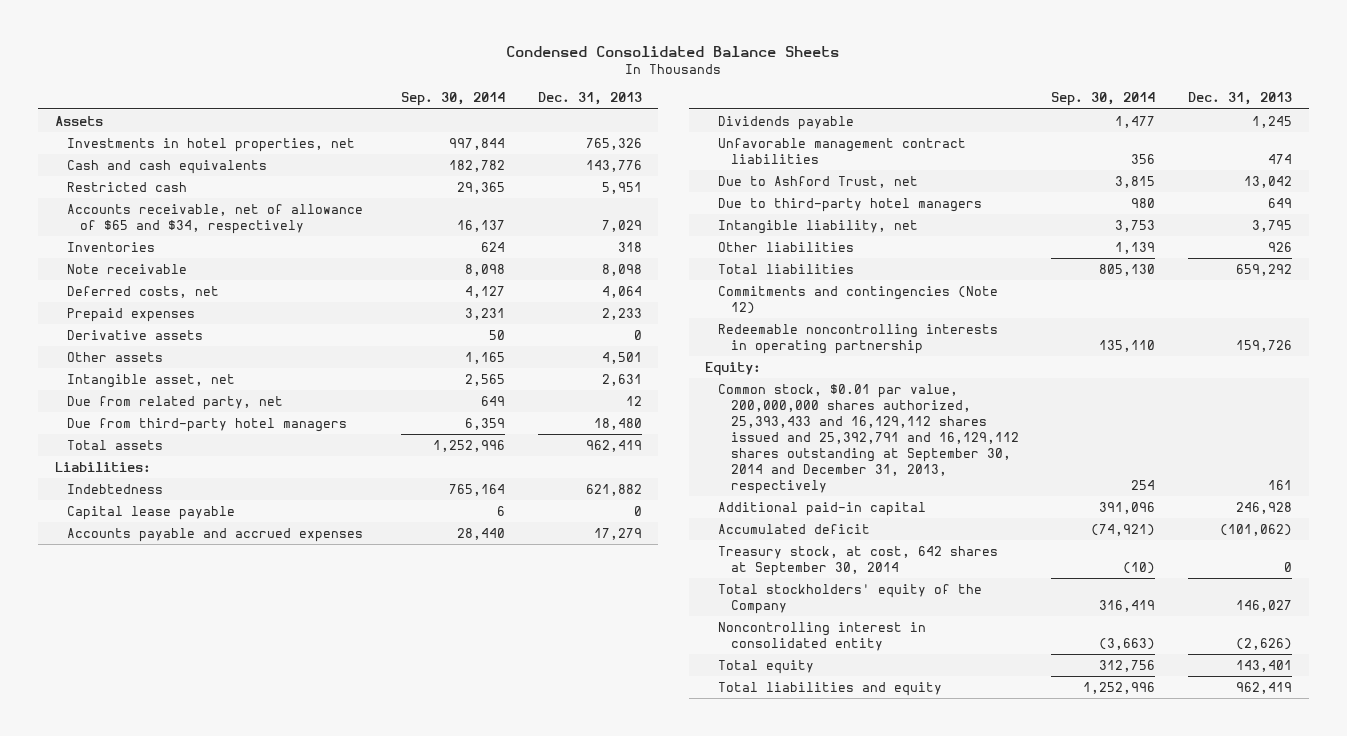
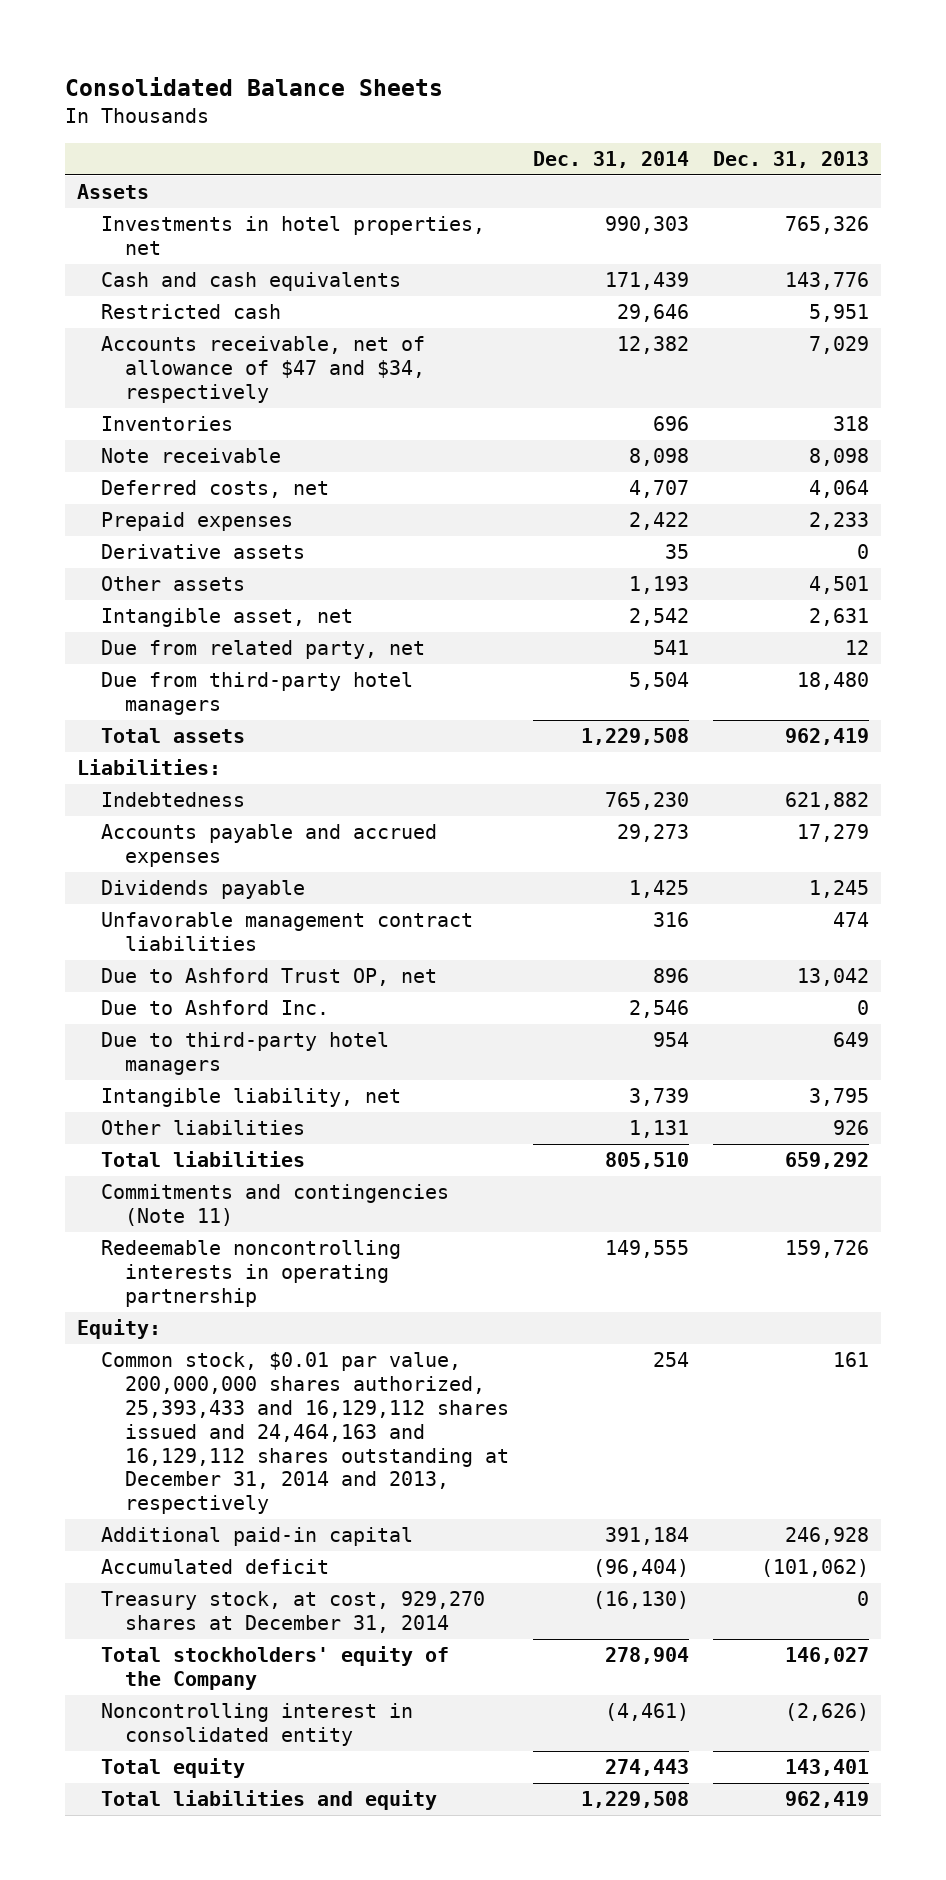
- Condensed Consolidated Balance Sheets
+ Consolidated Balance Sheets
- | Sep. 30, 2014 | Dec. 31, 2013
+ | Dec. 31, 2014 | Dec. 31, 2013
- Accounts receivable, net of allowance of $65 and $34, respectively | 16,137 | 7,029
+ Accounts receivable, net of allowance of $47 and $34, respectively | 12,382 | 7,029
- Capital lease payable | 6 | 0
- Due to Ashford Trust, net | 3,815 | 13,042
+ Due to Ashford Trust OP, net | 896 | 13,042
+ Due to Ashford Inc. | 2,546 | 0
- Commitments and contingencies (Note 12)
+ Commitments and contingencies (Note 11)
- Common stock, $0.01 par value, 200,000,000 shares authorized, 25,393,433 and 16,129,112 shares issued and 25,392,791 and 16,129,112 shares outstanding at September 30, 2014 and December 31, 2013, respectively | 254 | 161
+ Common stock, $0.01 par value, 200,000,000 shares authorized, 25,393,433 and 16,129,112 shares issued and 24,464,163 and 16,129,112 shares outstanding at December 31, 2014 and 2013, respectively | 254 | 161
- Treasury stock, at cost, 642 shares at September 30, 2014 | (10) | 0
+ Treasury stock, at cost, 929,270 shares at December 31, 2014 | (16,130) | 0

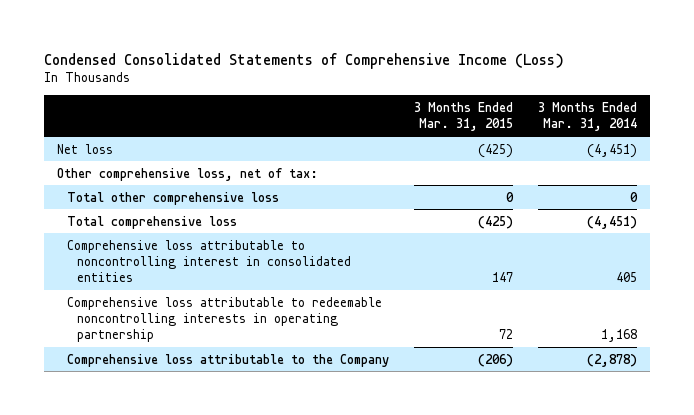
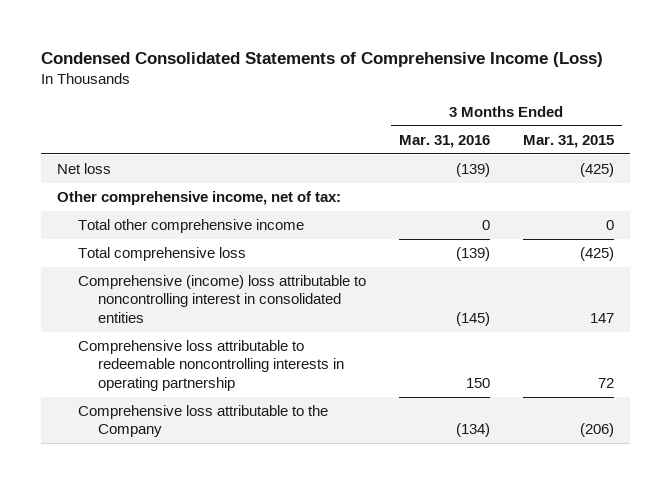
- | 3 Months Ended Mar. 31, 2015 | 3 Months Ended Mar. 31, 2014
+ | 3 Months Ended Mar. 31, 2016 | 3 Months Ended Mar. 31, 2015
- Other comprehensive loss, net of tax:
- Total other comprehensive loss | 0 | 0
+ Other comprehensive income, net of tax:
+ Total other comprehensive income | 0 | 0
- Comprehensive loss attributable to noncontrolling interest in consolidated entities | 147 | 405
+ Comprehensive (income) loss attributable to noncontrolling interest in consolidated entities | (145) | 147

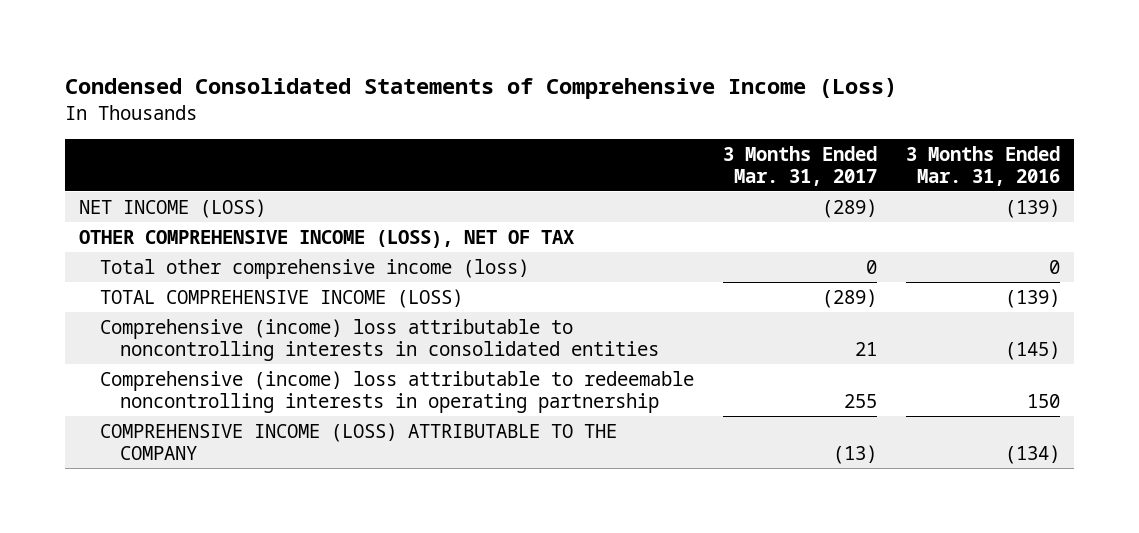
- | 3 Months Ended Mar. 31, 2016 | 3 Months Ended Mar. 31, 2015
+ | 3 Months Ended Mar. 31, 2017 | 3 Months Ended Mar. 31, 2016
- Net loss | (139) | (425)
- Other comprehensive income, net of tax:
- Total other comprehensive income | 0 | 0
- Total comprehensive loss | (139) | (425)
- Comprehensive (income) loss attributable to noncontrolling interest in consolidated entities | (145) | 147
- Comprehensive loss attributable to redeemable noncontrolling interests in operating partnership | 150 | 72
- Comprehensive loss attributable to the Company | (134) | (206)
+ NET INCOME (LOSS) | (289) | (139)
+ OTHER COMPREHENSIVE INCOME (LOSS), NET OF TAX
+ Total other comprehensive income (loss) | 0 | 0
+ TOTAL COMPREHENSIVE INCOME (LOSS) | (289) | (139)
+ Comprehensive (income) loss attributable to noncontrolling interests in consolidated entities | 21 | (145)
+ Comprehensive (income) loss attributable to redeemable noncontrolling interests in operating partnership | 255 | 150
+ COMPREHENSIVE INCOME (LOSS) ATTRIBUTABLE TO THE COMPANY | (13) | (134)

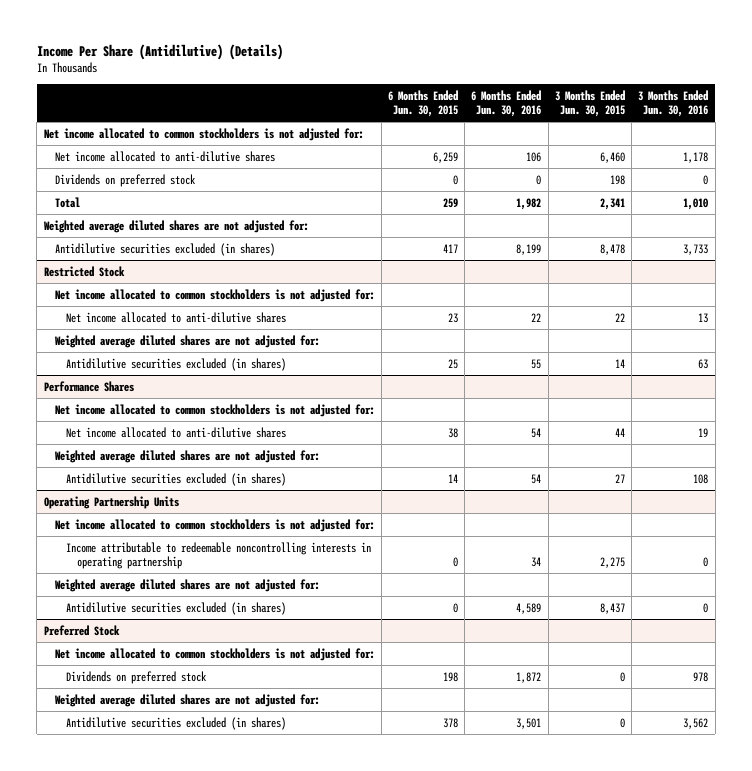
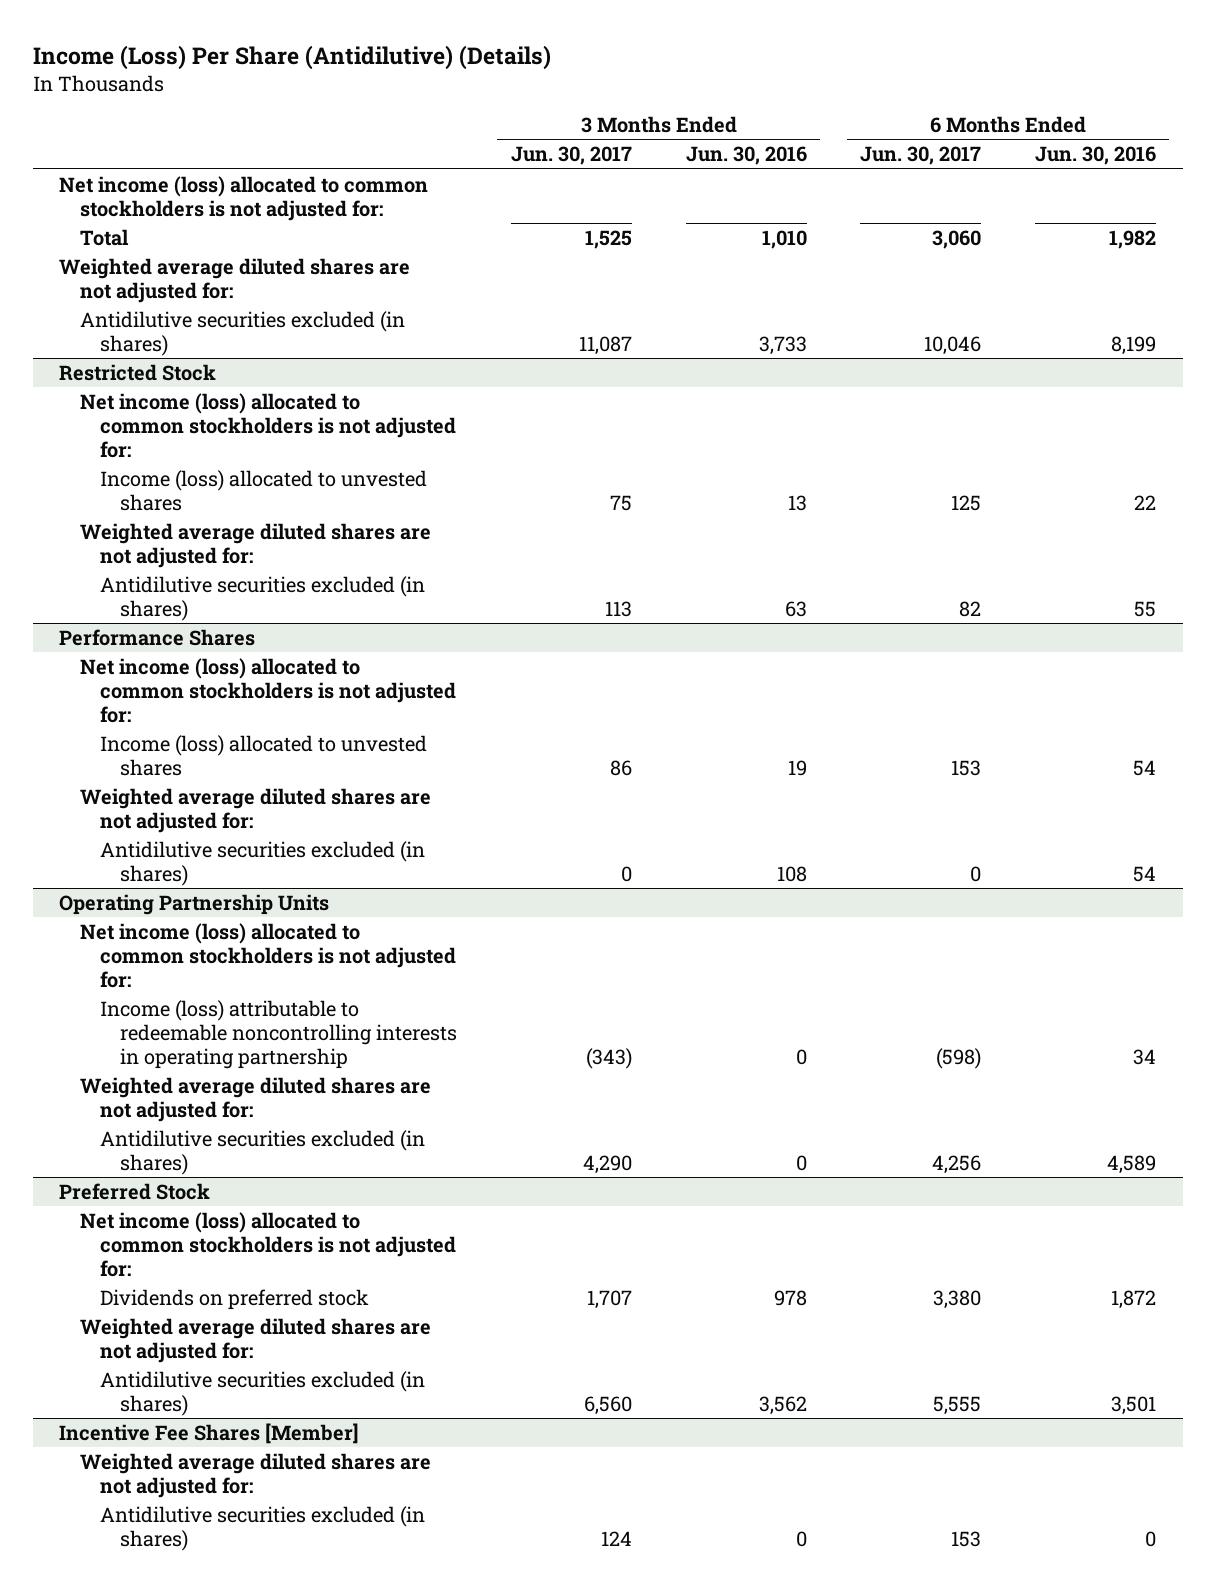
- Income Per Share (Antidilutive) (Details)
+ Income (Loss) Per Share (Antidilutive) (Details)
- | 6 Months Ended Jun. 30, 2015 | 6 Months Ended Jun. 30, 2016 | 3 Months Ended Jun. 30, 2015 | 3 Months Ended Jun. 30, 2016
+ | 3 Months Ended Jun. 30, 2017 | 3 Months Ended Jun. 30, 2016 | 6 Months Ended Jun. 30, 2017 | 6 Months Ended Jun. 30, 2016
- Net income allocated to common stockholders is not adjusted for:
- Net income allocated to anti-dilutive shares | 6,259 | 106 | 6,460 | 1,178
- Dividends on preferred stock | 0 | 0 | 198 | 0
+ Net income (loss) allocated to common stockholders is not adjusted for:
@ Restricted Stock
- Net income allocated to common stockholders is not adjusted for:
- Net income allocated to anti-dilutive shares | 23 | 22 | 22 | 13
+ Net income (loss) allocated to common stockholders is not adjusted for:
+ Income (loss) allocated to unvested shares | 75 | 13 | 125 | 22
@ Performance Shares
- Net income allocated to common stockholders is not adjusted for:
- Net income allocated to anti-dilutive shares | 38 | 54 | 44 | 19
+ Net income (loss) allocated to common stockholders is not adjusted for:
+ Income (loss) allocated to unvested shares | 86 | 19 | 153 | 54
@ Operating Partnership Units
- Net income allocated to common stockholders is not adjusted for:
- Income attributable to redeemable noncontrolling interests in operating partnership | 0 | 34 | 2,275 | 0
+ Net income (loss) allocated to common stockholders is not adjusted for:
+ Income (loss) attributable to redeemable noncontrolling interests in operating partnership | (343) | 0 | (598) | 34
@ Preferred Stock
- Net income allocated to common stockholders is not adjusted for:
+ Net income (loss) allocated to common stockholders is not adjusted for:
+ Incentive Fee Shares [Member]
+ Weighted average diluted shares are not adjusted for:
+ Antidilutive securities excluded (in shares) | 124 | 0 | 153 | 0

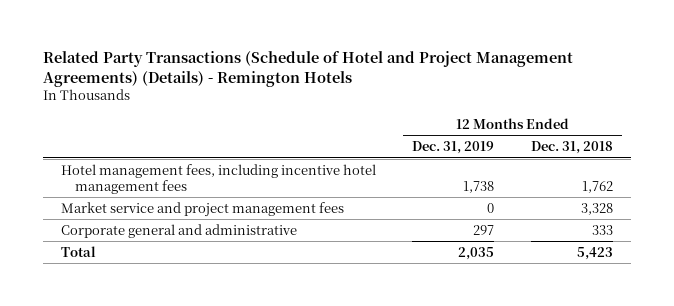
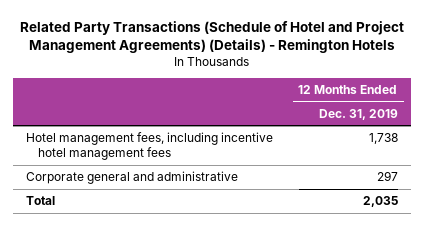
- | 12 Months Ended Dec. 31, 2019 | 12 Months Ended Dec. 31, 2018
+ | 12 Months Ended Dec. 31, 2019
- Market service and project management fees | 0 | 3,328

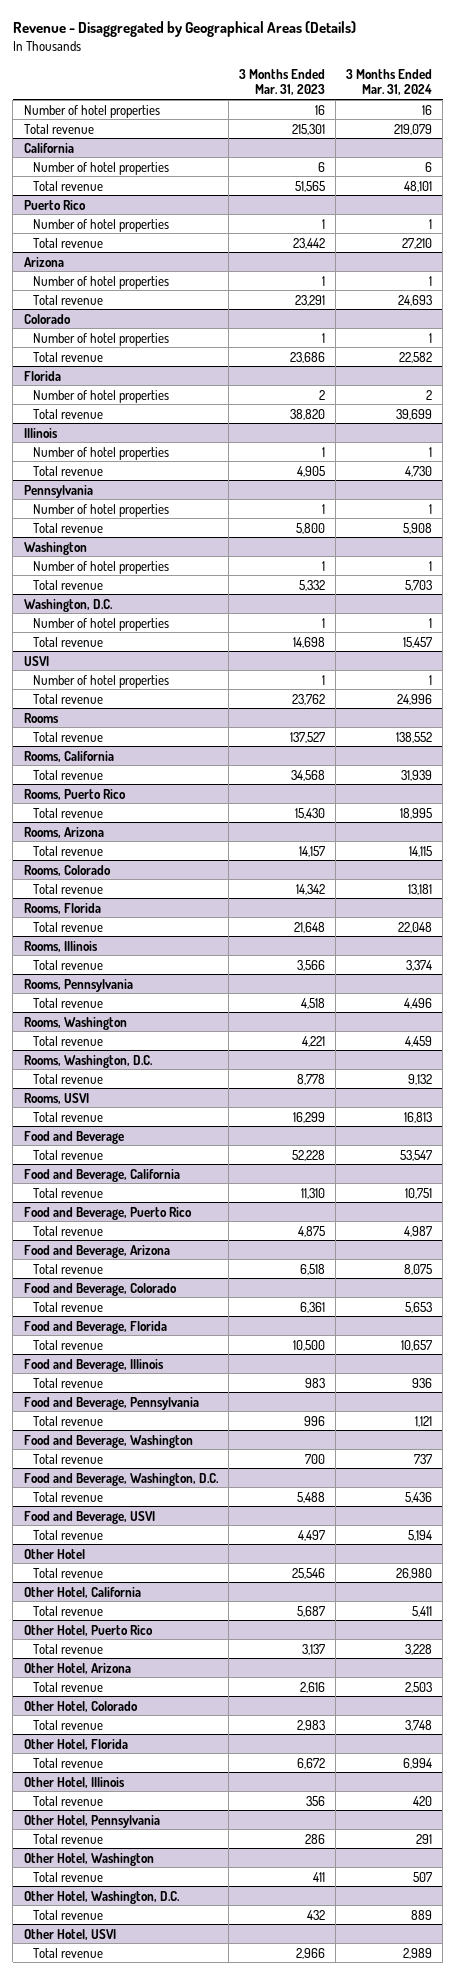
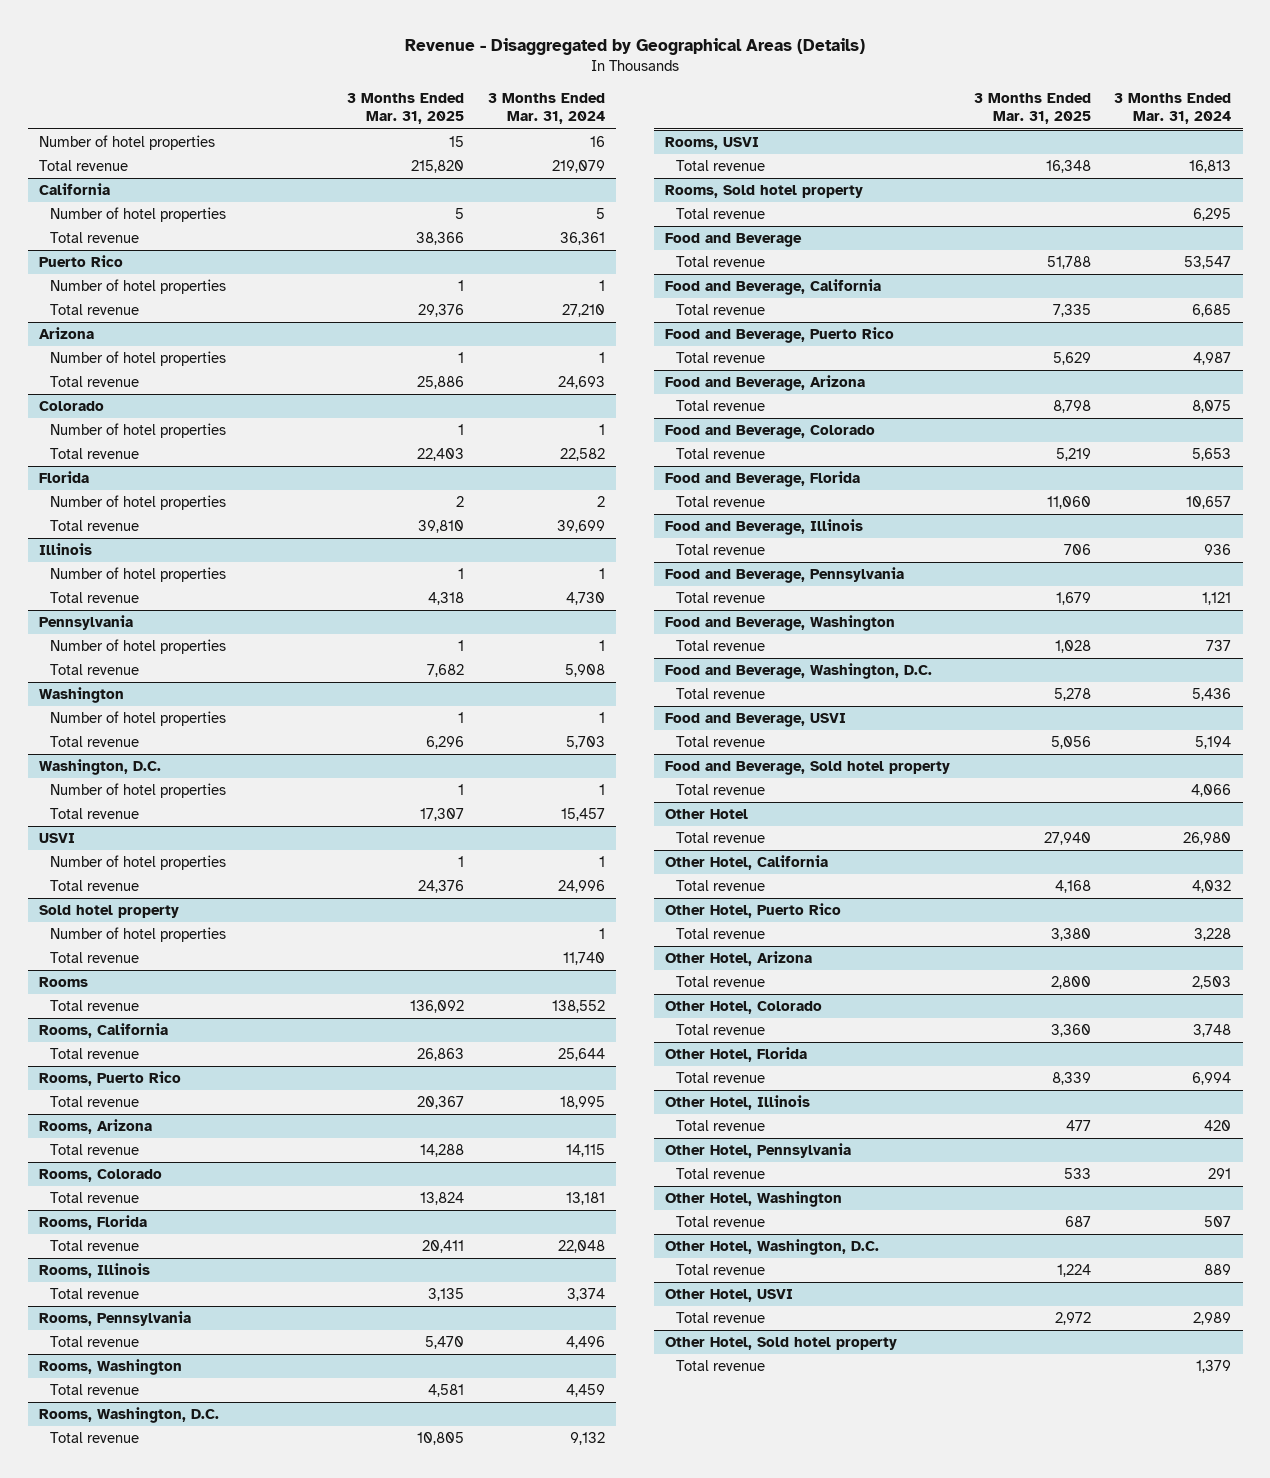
- | 3 Months Ended Mar. 31, 2023 | 3 Months Ended Mar. 31, 2024
+ | 3 Months Ended Mar. 31, 2025 | 3 Months Ended Mar. 31, 2024
@ California
- Number of hotel properties | 6 | 6
- Total revenue | 51,565 | 48,101
+ Number of hotel properties | 5 | 5
+ Total revenue | 38,366 | 36,361
+ Sold hotel property
+ Number of hotel properties | | 1
+ Total revenue | | 11,740
@ Rooms, California
- Total revenue | 34,568 | 31,939
+ Total revenue | 26,863 | 25,644
+ Rooms, Sold hotel property
+ Total revenue | | 6,295
@ Food and Beverage, California
- Total revenue | 11,310 | 10,751
+ Total revenue | 7,335 | 6,685
+ Food and Beverage, Sold hotel property
+ Total revenue | | 4,066
@ Other Hotel, California
- Total revenue | 5,687 | 5,411
+ Total revenue | 4,168 | 4,032
+ Other Hotel, Sold hotel property
+ Total revenue | | 1,379

